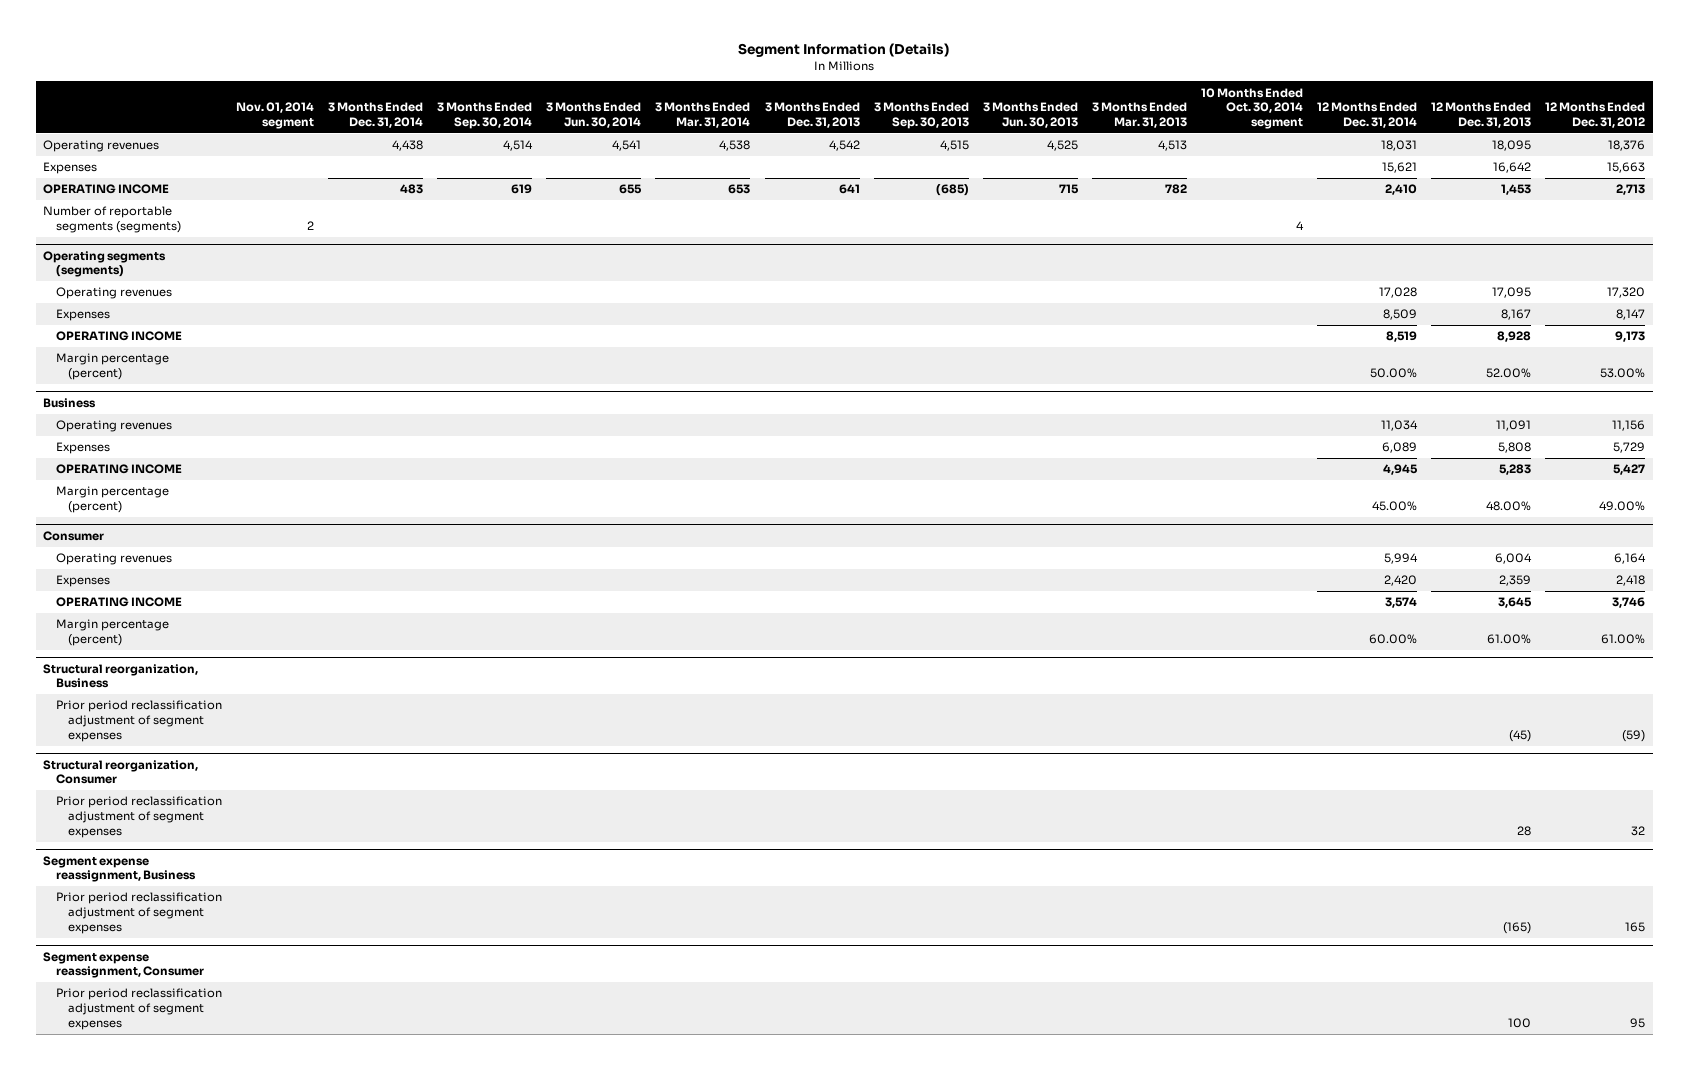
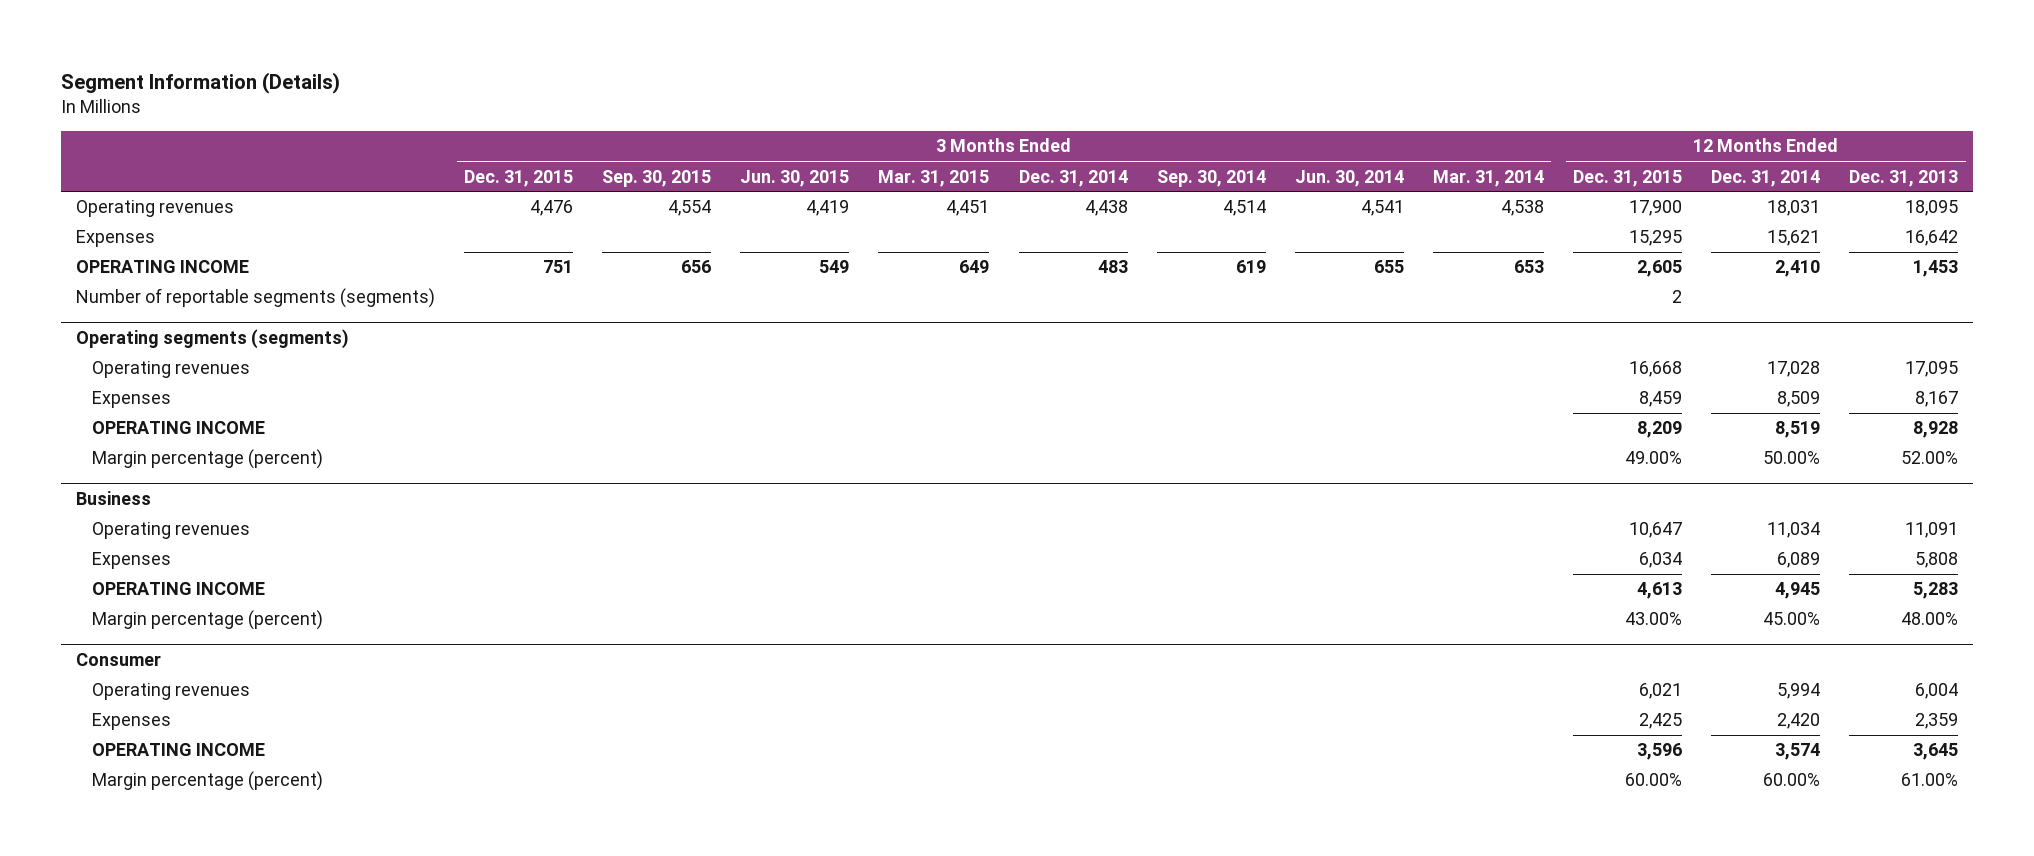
- | Nov. 01, 2014 segment | 3 Months Ended Dec. 31, 2014 | 3 Months Ended Sep. 30, 2014 | 3 Months Ended Jun. 30, 2014 | 3 Months Ended Mar. 31, 2014 | 3 Months Ended Dec. 31, 2013 | 3 Months Ended Sep. 30, 2013 | 3 Months Ended Jun. 30, 2013 | 3 Months Ended Mar. 31, 2013 | 10 Months Ended Oct. 30, 2014 segment | 12 Months Ended Dec. 31, 2014 | 12 Months Ended Dec. 31, 2013 | 12 Months Ended Dec. 31, 2012
+ | 3 Months Ended Dec. 31, 2015 | 3 Months Ended Sep. 30, 2015 | 3 Months Ended Jun. 30, 2015 | 3 Months Ended Mar. 31, 2015 | 3 Months Ended Dec. 31, 2014 | 3 Months Ended Sep. 30, 2014 | 3 Months Ended Jun. 30, 2014 | 3 Months Ended Mar. 31, 2014 | 12 Months Ended Dec. 31, 2015 | 12 Months Ended Dec. 31, 2014 | 12 Months Ended Dec. 31, 2013
- Structural reorganization, Business
- Prior period reclassification adjustment of segment expenses | | | | | | | | | | | | (45) | (59)
- Structural reorganization, Consumer
- Prior period reclassification adjustment of segment expenses | | | | | | | | | | | | 28 | 32
- Segment expense reassignment, Business
- Prior period reclassification adjustment of segment expenses | | | | | | | | | | | | (165) | 165
- Segment expense reassignment, Consumer
- Prior period reclassification adjustment of segment expenses | | | | | | | | | | | | 100 | 95

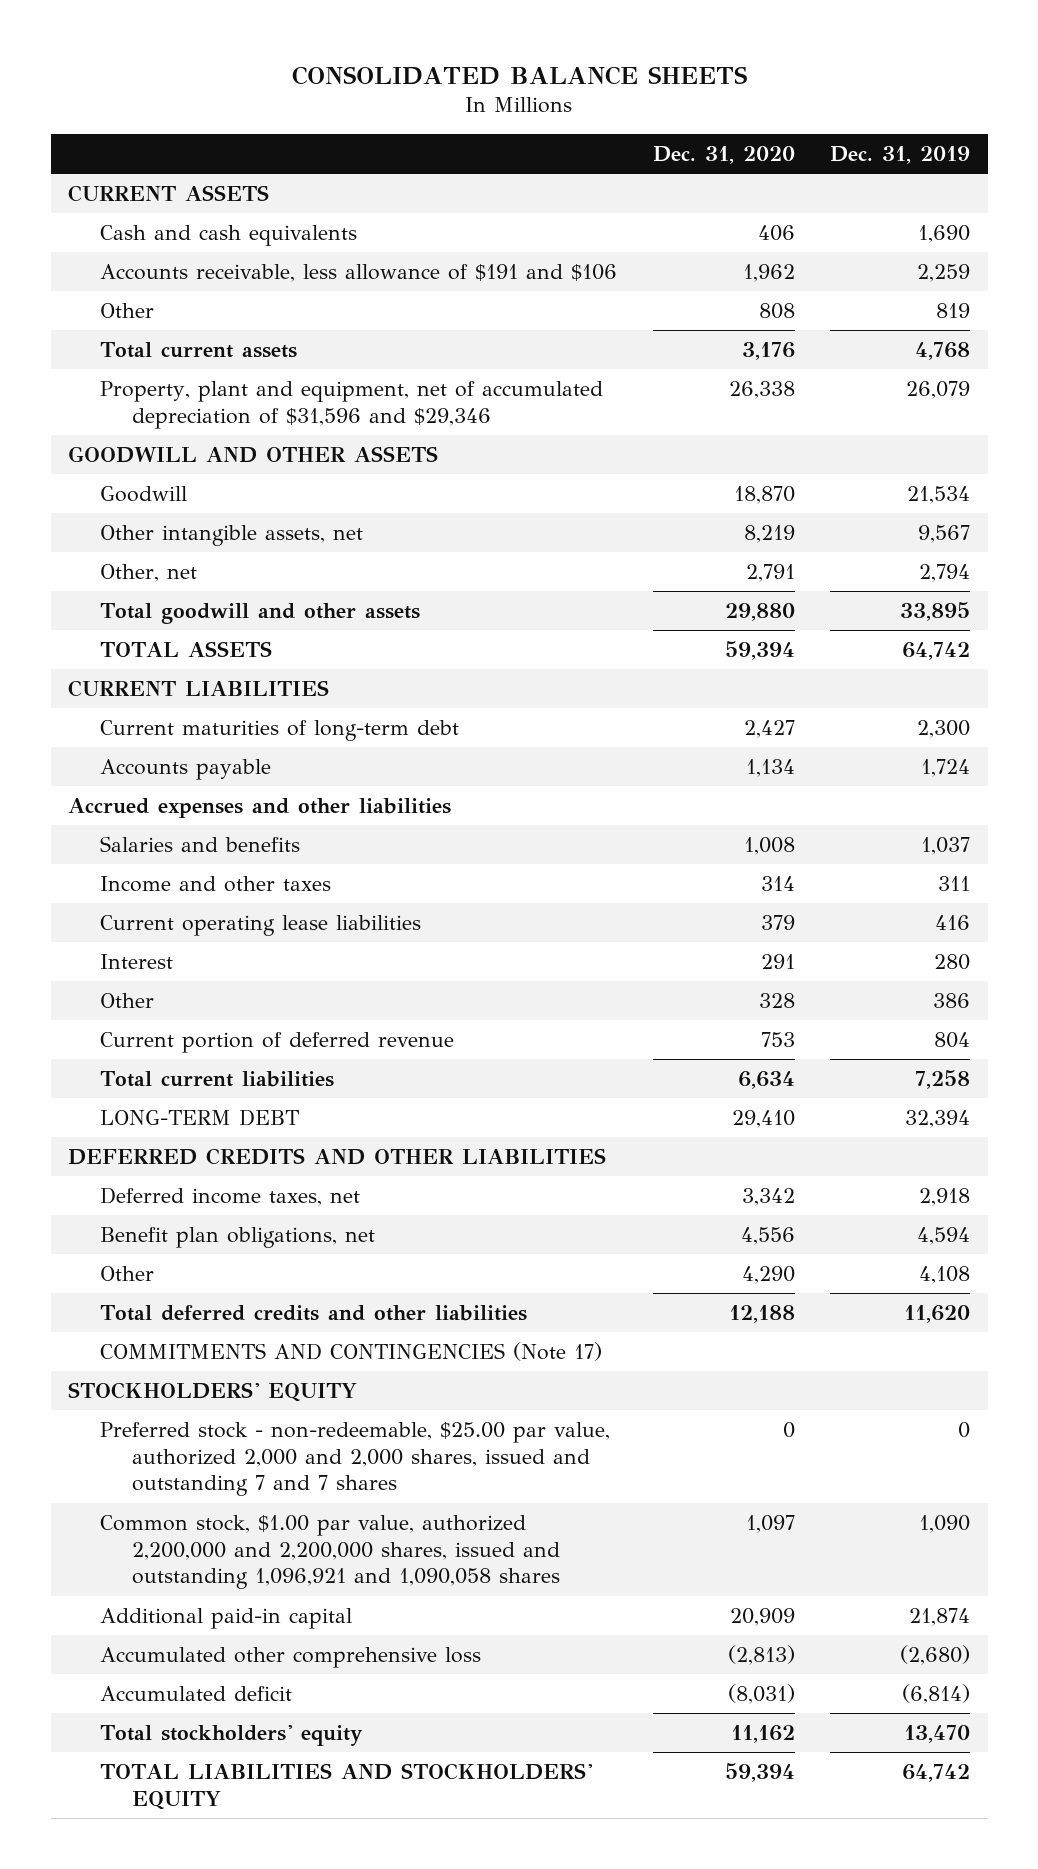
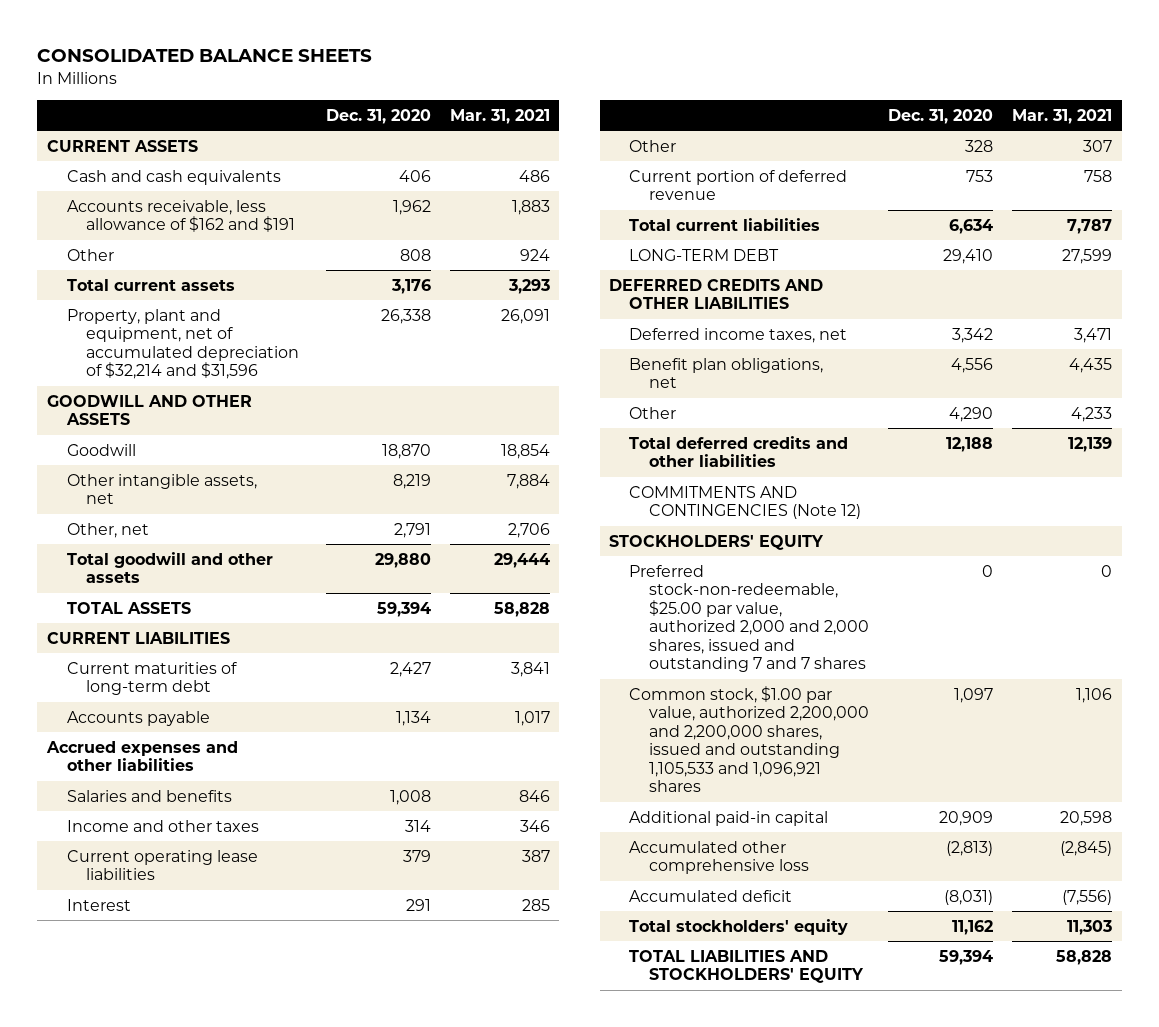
- | Dec. 31, 2020 | Dec. 31, 2019
+ | Dec. 31, 2020 | Mar. 31, 2021
- Accounts receivable, less allowance of $191 and $106 | 1,962 | 2,259
+ Accounts receivable, less allowance of $162 and $191 | 1,962 | 1,883
- Property, plant and equipment, net of accumulated depreciation of $31,596 and $29,346 | 26,338 | 26,079
+ Property, plant and equipment, net of accumulated depreciation of $32,214 and $31,596 | 26,338 | 26,091
- COMMITMENTS AND CONTINGENCIES (Note 17)
+ COMMITMENTS AND CONTINGENCIES (Note 12)
- Preferred stock - non-redeemable, $25.00 par value, authorized 2,000 and 2,000 shares, issued and outstanding 7 and 7 shares | 0 | 0
- Common stock, $1.00 par value, authorized 2,200,000 and 2,200,000 shares, issued and outstanding 1,096,921 and 1,090,058 shares | 1,097 | 1,090
+ Preferred stock-non-redeemable, $25.00 par value, authorized 2,000 and 2,000 shares, issued and outstanding 7 and 7 shares | 0 | 0
+ Common stock, $1.00 par value, authorized 2,200,000 and 2,200,000 shares, issued and outstanding 1,105,533 and 1,096,921 shares | 1,097 | 1,106

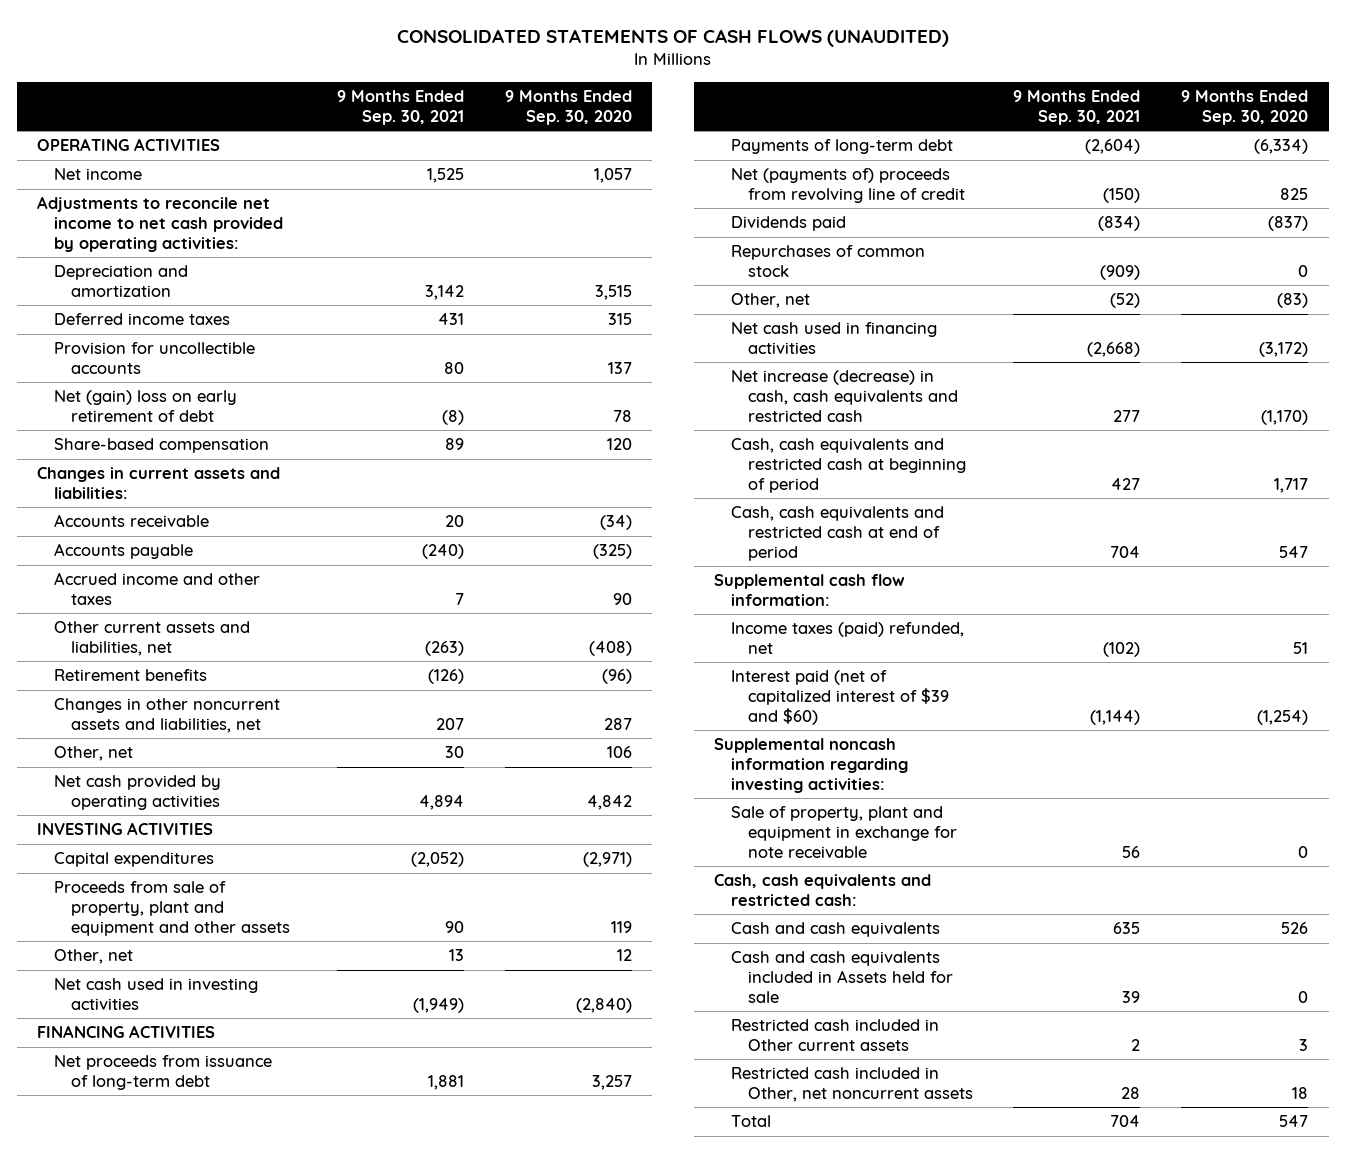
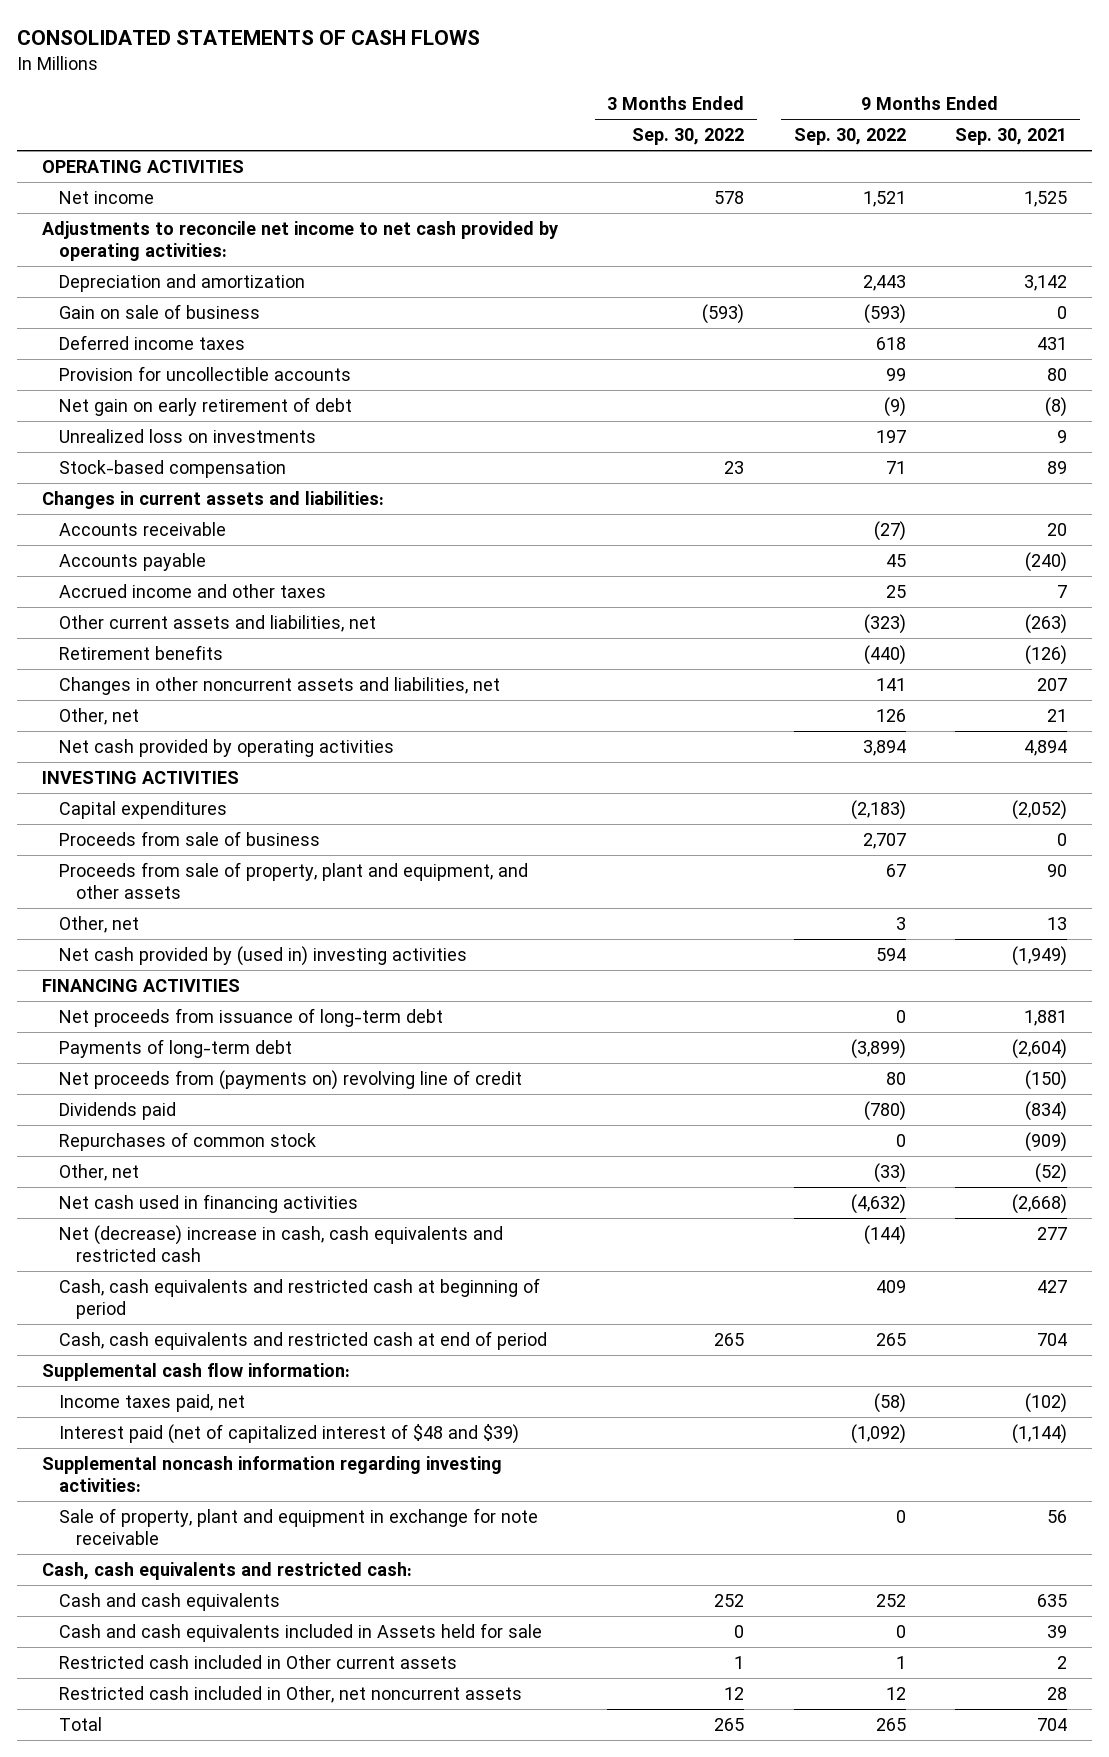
- CONSOLIDATED STATEMENTS OF CASH FLOWS (UNAUDITED)
+ CONSOLIDATED STATEMENTS OF CASH FLOWS
- | 9 Months Ended Sep. 30, 2021 | 9 Months Ended Sep. 30, 2020
+ | 3 Months Ended Sep. 30, 2022 | 9 Months Ended Sep. 30, 2022 | 9 Months Ended Sep. 30, 2021
+ Gain on sale of business | (593) | (593) | 0
- Net (gain) loss on early retirement of debt | (8) | 78
- Share-based compensation | 89 | 120
+ Net gain on early retirement of debt | | (9) | (8)
+ Unrealized loss on investments | | 197 | 9
+ Stock-based compensation | 23 | 71 | 89
- Other, net | 30 | 106
+ Other, net | | 126 | 21
- Proceeds from sale of property, plant and equipment and other assets | 90 | 119
+ Proceeds from sale of business | | 2,707 | 0
+ Proceeds from sale of property, plant and equipment, and other assets | | 67 | 90
- Net cash used in investing activities | (1,949) | (2,840)
+ Net cash provided by (used in) investing activities | | 594 | (1,949)
- Net (payments of) proceeds from revolving line of credit | (150) | 825
+ Net proceeds from (payments on) revolving line of credit | | 80 | (150)
- Net increase (decrease) in cash, cash equivalents and restricted cash | 277 | (1,170)
+ Net (decrease) increase in cash, cash equivalents and restricted cash | | (144) | 277
- Income taxes (paid) refunded, net | (102) | 51
- Interest paid (net of capitalized interest of $39 and $60) | (1,144) | (1,254)
+ Income taxes paid, net | | (58) | (102)
+ Interest paid (net of capitalized interest of $48 and $39) | | (1,092) | (1,144)

